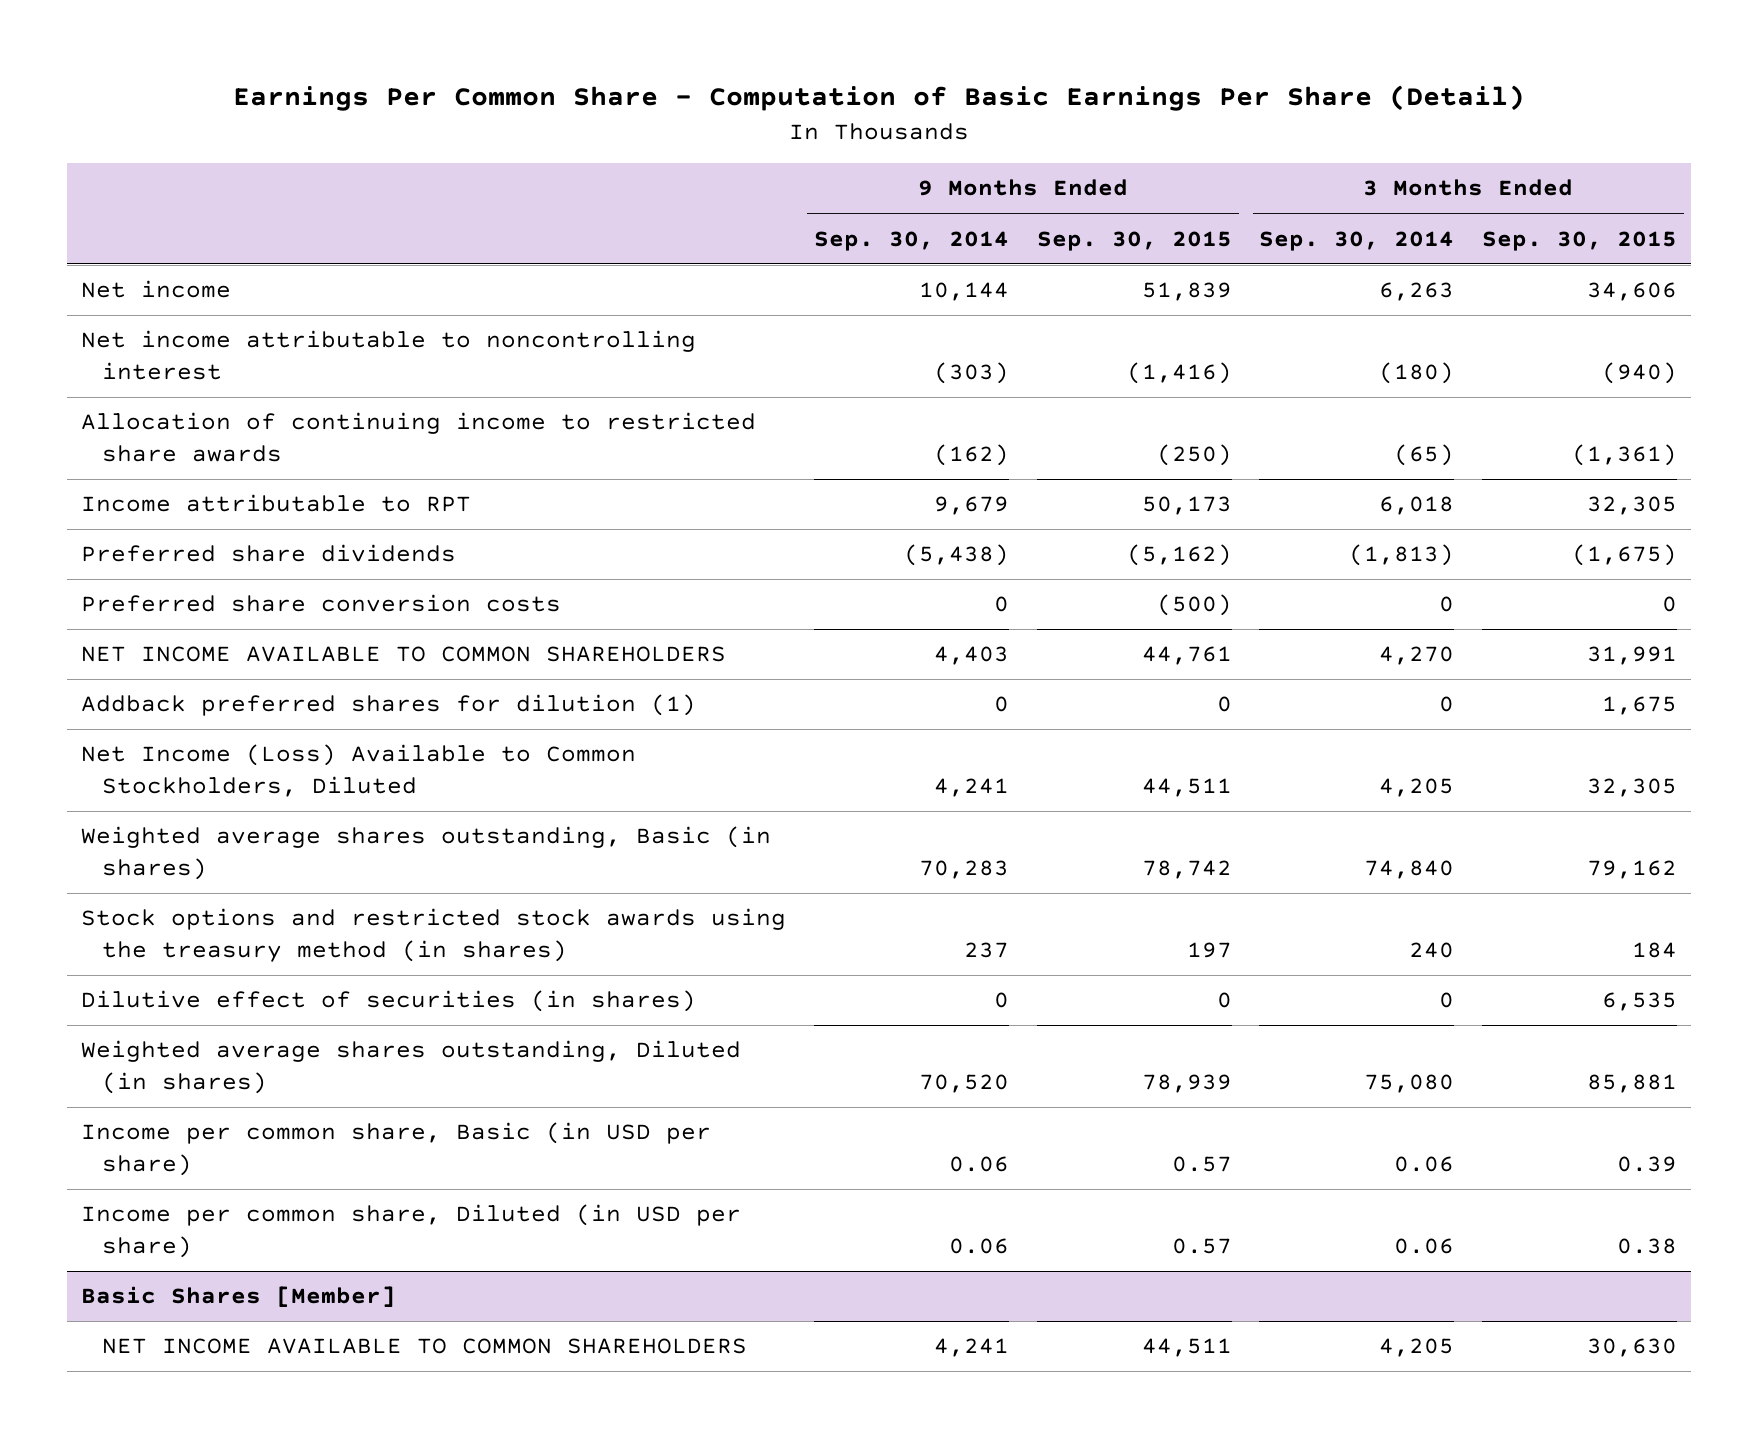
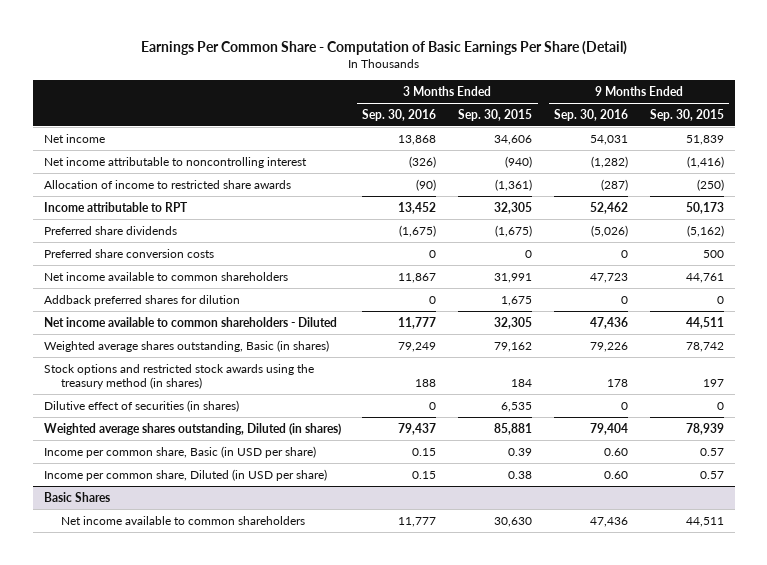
- | 9 Months Ended Sep. 30, 2014 | 9 Months Ended Sep. 30, 2015 | 3 Months Ended Sep. 30, 2014 | 3 Months Ended Sep. 30, 2015
+ | 3 Months Ended Sep. 30, 2016 | 3 Months Ended Sep. 30, 2015 | 9 Months Ended Sep. 30, 2016 | 9 Months Ended Sep. 30, 2015
- Allocation of continuing income to restricted share awards | (162) | (250) | (65) | (1,361)
+ Allocation of income to restricted share awards | (90) | (1,361) | (287) | (250)
- Preferred share conversion costs | 0 | (500) | 0 | 0
- NET INCOME AVAILABLE TO COMMON SHAREHOLDERS | 4,403 | 44,761 | 4,270 | 31,991
- Addback preferred shares for dilution (1) | 0 | 0 | 0 | 1,675
- Net Income (Loss) Available to Common Stockholders, Diluted | 4,241 | 44,511 | 4,205 | 32,305
+ Preferred share conversion costs | 0 | 0 | 0 | 500
+ Net income available to common shareholders | 11,867 | 31,991 | 47,723 | 44,761
+ Addback preferred shares for dilution | 0 | 1,675 | 0 | 0
+ Net income available to common shareholders - Diluted | 11,777 | 32,305 | 47,436 | 44,511
- Basic Shares [Member]
- NET INCOME AVAILABLE TO COMMON SHAREHOLDERS | 4,241 | 44,511 | 4,205 | 30,630
+ Basic Shares
+ Net income available to common shareholders | 11,777 | 30,630 | 47,436 | 44,511

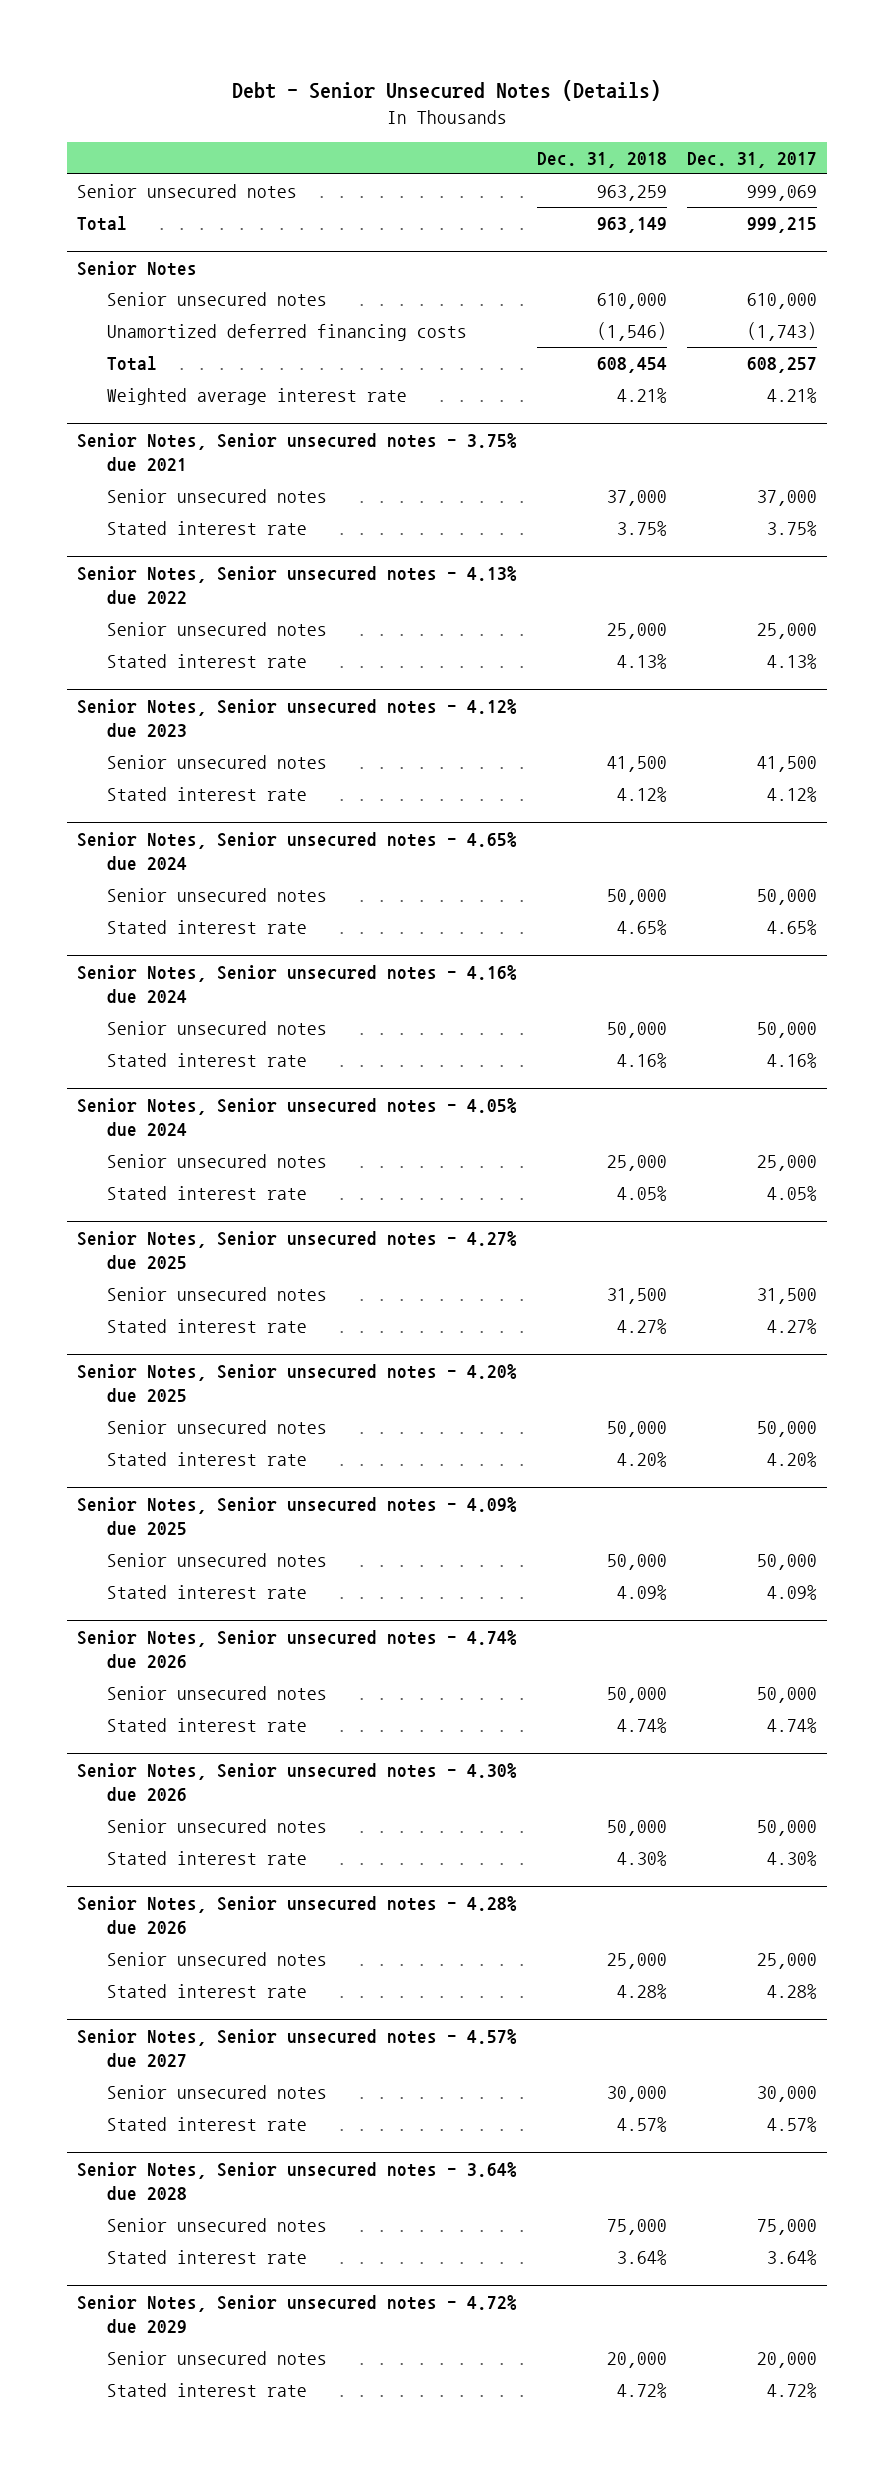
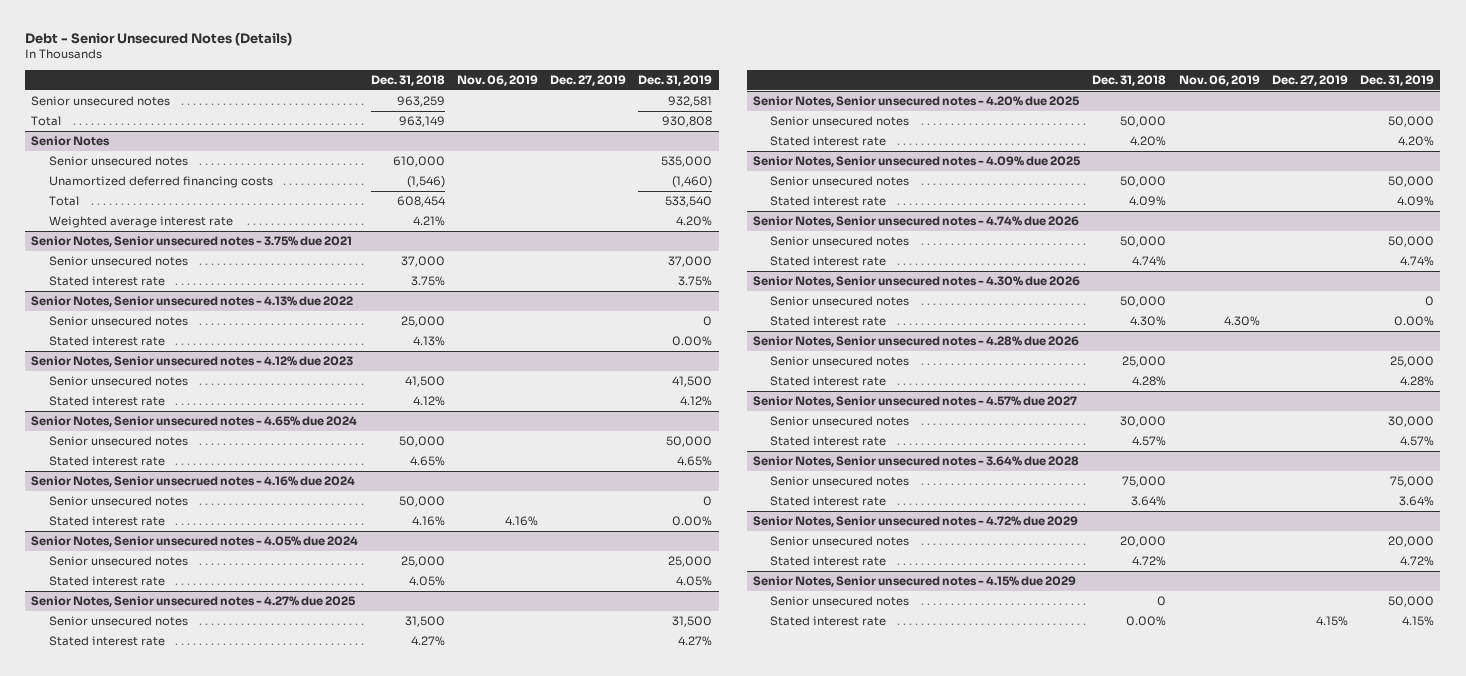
- | Dec. 31, 2018 | Dec. 31, 2017
+ | Dec. 31, 2018 | Nov. 06, 2019 | Dec. 27, 2019 | Dec. 31, 2019
- Senior Notes, Senior unsecured notes - 4.16% due 2024
+ Senior Notes, Senior unsecrued notes - 4.16% due 2024
+ Senior Notes, Senior unsecured notes - 4.15% due 2029
+ Senior unsecured notes | 0 | | | 50,000
+ Stated interest rate | 0.00% | | 4.15% | 4.15%

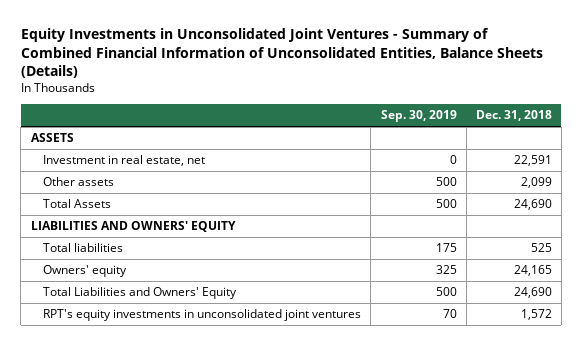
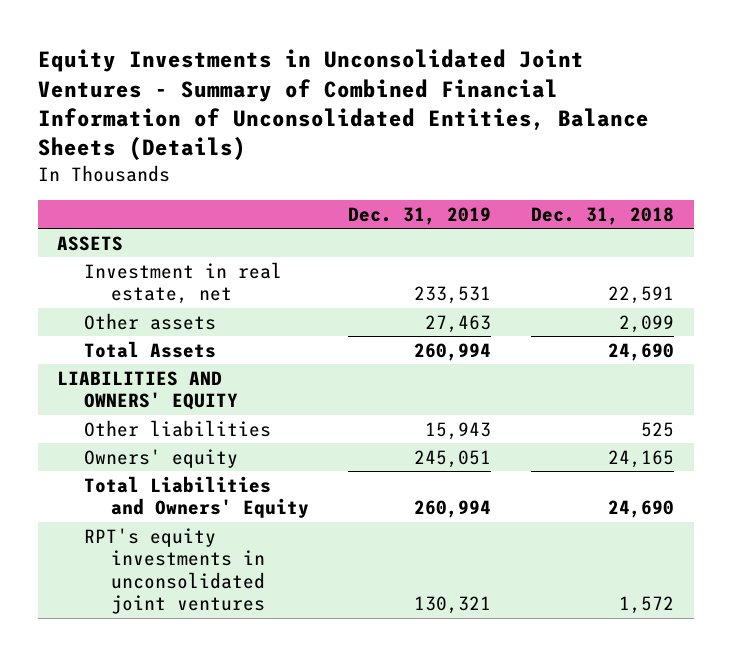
- | Sep. 30, 2019 | Dec. 31, 2018
+ | Dec. 31, 2019 | Dec. 31, 2018
- Total liabilities | 175 | 525
+ Other liabilities | 15,943 | 525

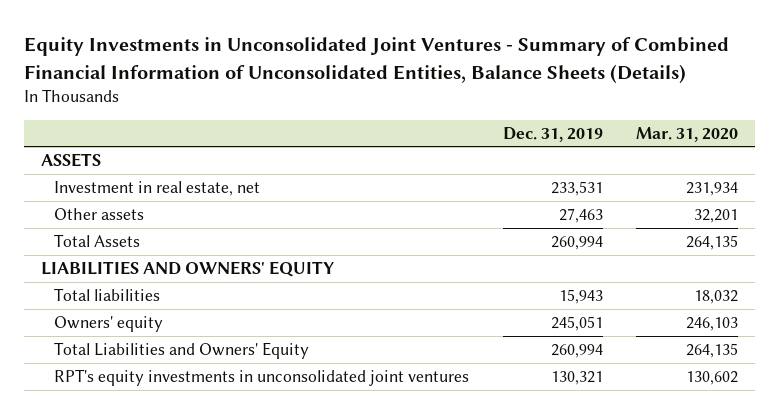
- | Dec. 31, 2019 | Dec. 31, 2018
+ | Dec. 31, 2019 | Mar. 31, 2020
- Other liabilities | 15,943 | 525
+ Total liabilities | 15,943 | 18,032

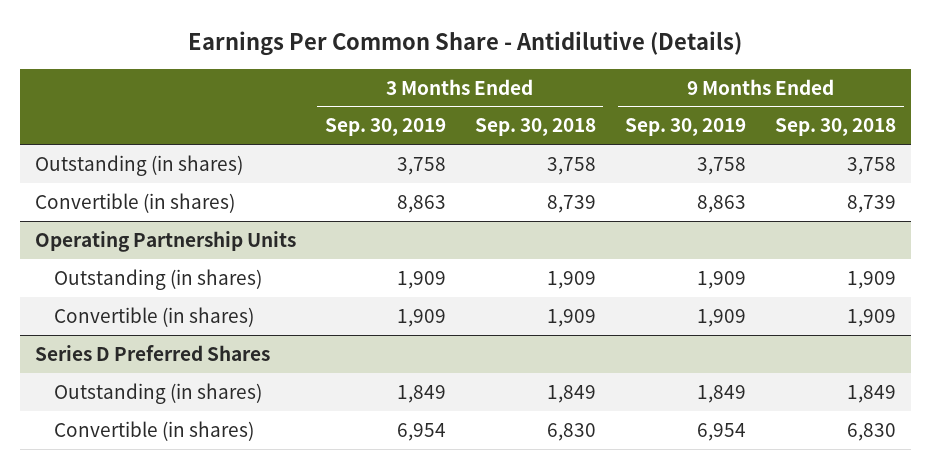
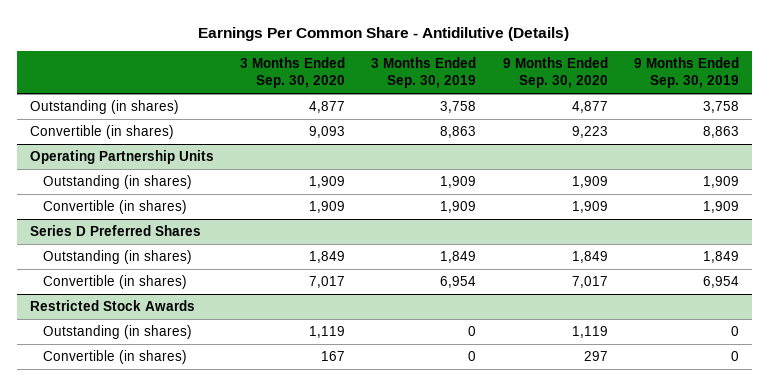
- | 3 Months Ended Sep. 30, 2019 | 3 Months Ended Sep. 30, 2018 | 9 Months Ended Sep. 30, 2019 | 9 Months Ended Sep. 30, 2018
+ | 3 Months Ended Sep. 30, 2020 | 3 Months Ended Sep. 30, 2019 | 9 Months Ended Sep. 30, 2020 | 9 Months Ended Sep. 30, 2019
+ Restricted Stock Awards
+ Outstanding (in shares) | 1,119 | 0 | 1,119 | 0
+ Convertible (in shares) | 167 | 0 | 297 | 0

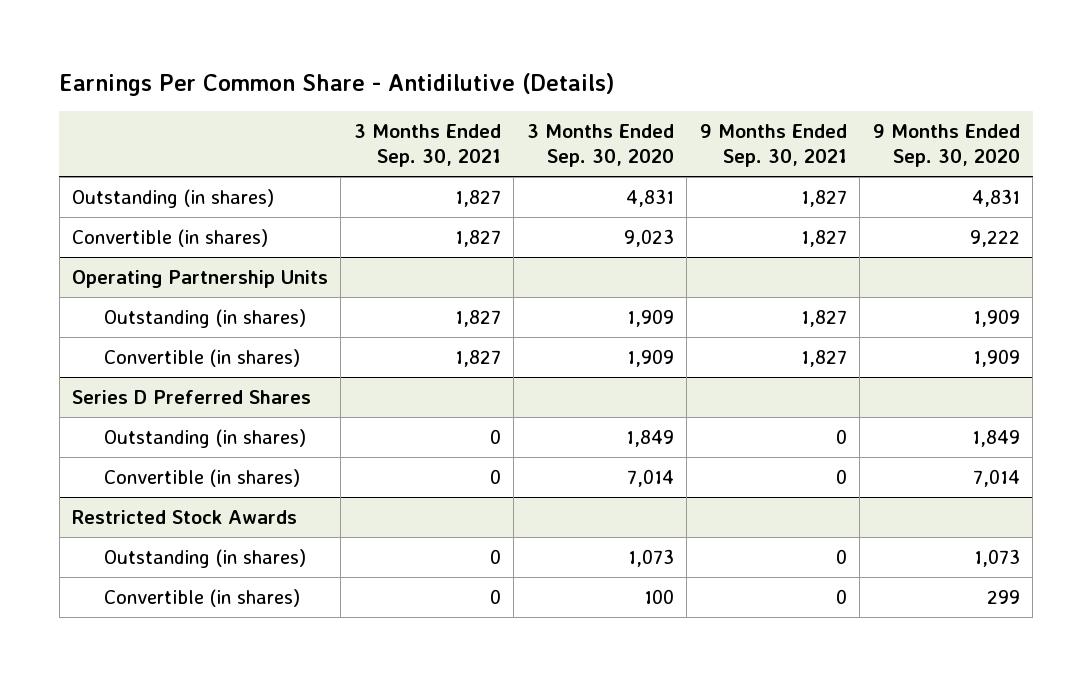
- | 3 Months Ended Sep. 30, 2020 | 3 Months Ended Sep. 30, 2019 | 9 Months Ended Sep. 30, 2020 | 9 Months Ended Sep. 30, 2019
+ | 3 Months Ended Sep. 30, 2021 | 3 Months Ended Sep. 30, 2020 | 9 Months Ended Sep. 30, 2021 | 9 Months Ended Sep. 30, 2020
- Outstanding (in shares) | 4,877 | 3,758 | 4,877 | 3,758
- Convertible (in shares) | 9,093 | 8,863 | 9,223 | 8,863
+ Outstanding (in shares) | 1,827 | 4,831 | 1,827 | 4,831
+ Convertible (in shares) | 1,827 | 9,023 | 1,827 | 9,222
@ Series D Preferred Shares
- Convertible (in shares) | 7,017 | 6,954 | 7,017 | 6,954
+ Convertible (in shares) | 0 | 7,014 | 0 | 7,014
@ Restricted Stock Awards
- Outstanding (in shares) | 1,119 | 0 | 1,119 | 0
- Convertible (in shares) | 167 | 0 | 297 | 0
+ Outstanding (in shares) | 0 | 1,073 | 0 | 1,073
+ Convertible (in shares) | 0 | 100 | 0 | 299

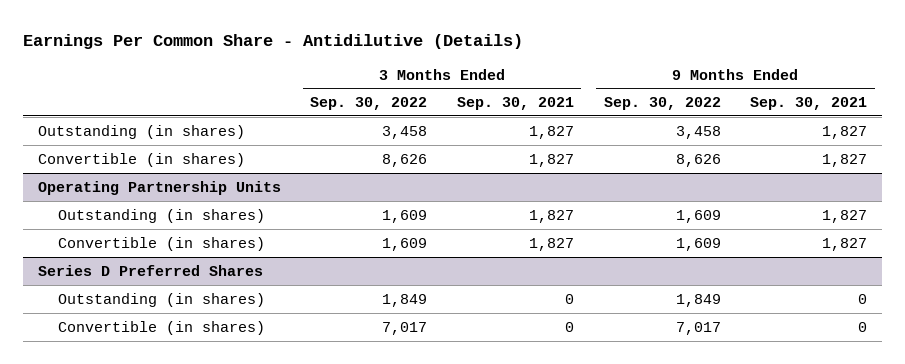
- | 3 Months Ended Sep. 30, 2021 | 3 Months Ended Sep. 30, 2020 | 9 Months Ended Sep. 30, 2021 | 9 Months Ended Sep. 30, 2020
+ | 3 Months Ended Sep. 30, 2022 | 3 Months Ended Sep. 30, 2021 | 9 Months Ended Sep. 30, 2022 | 9 Months Ended Sep. 30, 2021
- Restricted Stock Awards
- Outstanding (in shares) | 0 | 1,073 | 0 | 1,073
- Convertible (in shares) | 0 | 100 | 0 | 299

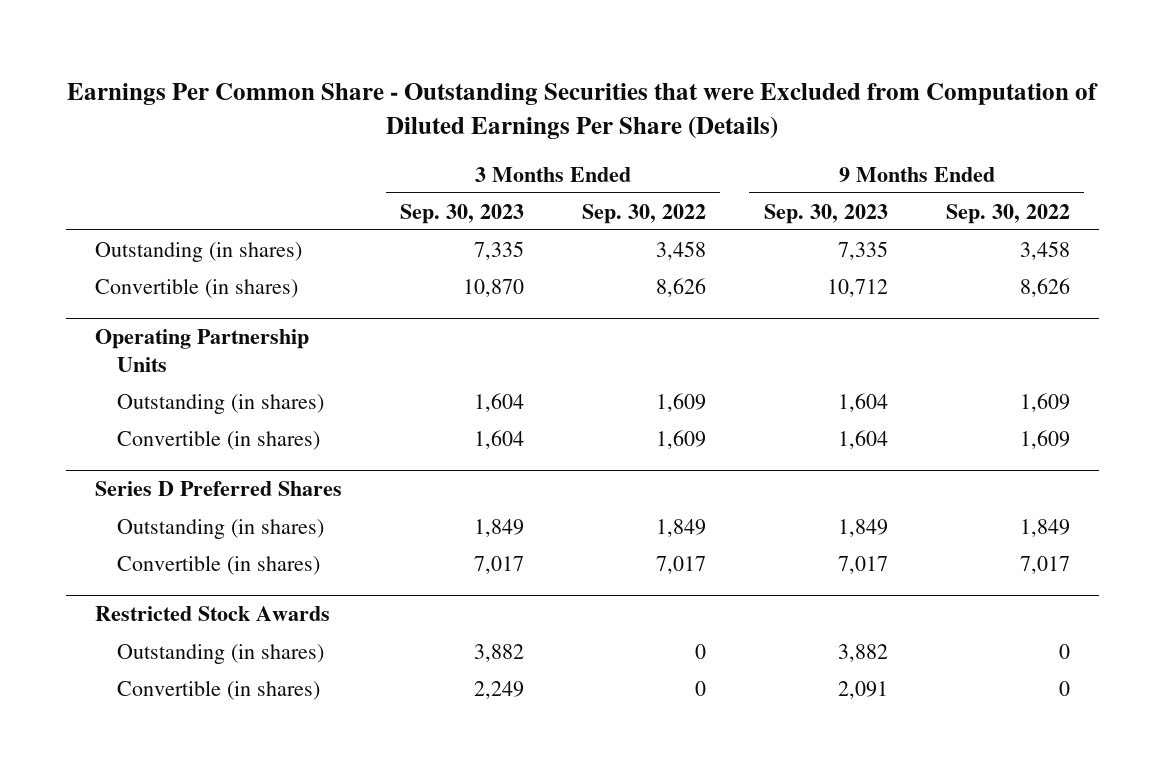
- Earnings Per Common Share - Antidilutive (Details)
+ Earnings Per Common Share - Outstanding Securities that were Excluded from Computation of Diluted Earnings Per Share (Details)
- | 3 Months Ended Sep. 30, 2022 | 3 Months Ended Sep. 30, 2021 | 9 Months Ended Sep. 30, 2022 | 9 Months Ended Sep. 30, 2021
+ | 3 Months Ended Sep. 30, 2023 | 3 Months Ended Sep. 30, 2022 | 9 Months Ended Sep. 30, 2023 | 9 Months Ended Sep. 30, 2022
+ Restricted Stock Awards
+ Outstanding (in shares) | 3,882 | 0 | 3,882 | 0
+ Convertible (in shares) | 2,249 | 0 | 2,091 | 0

